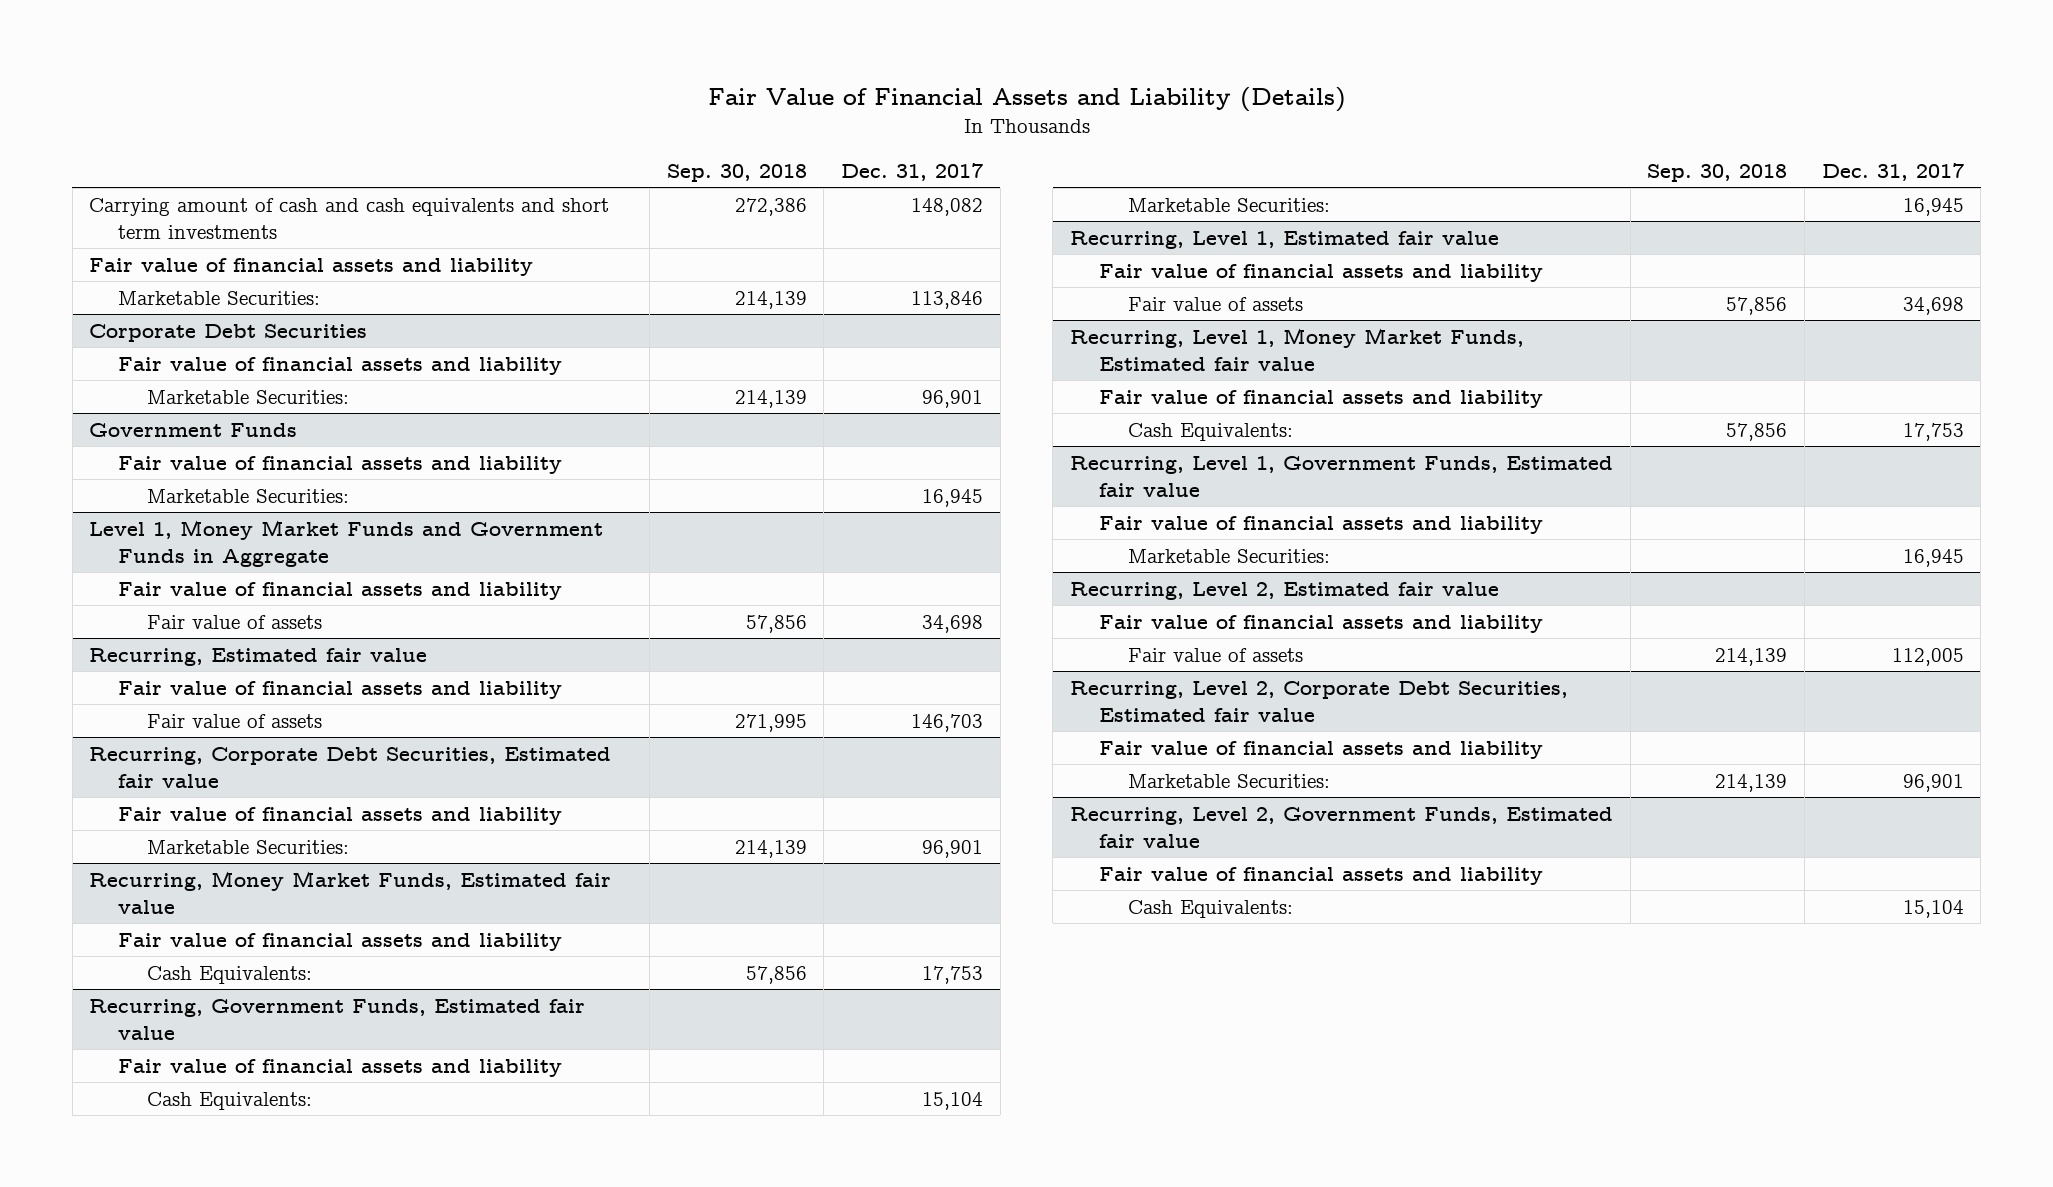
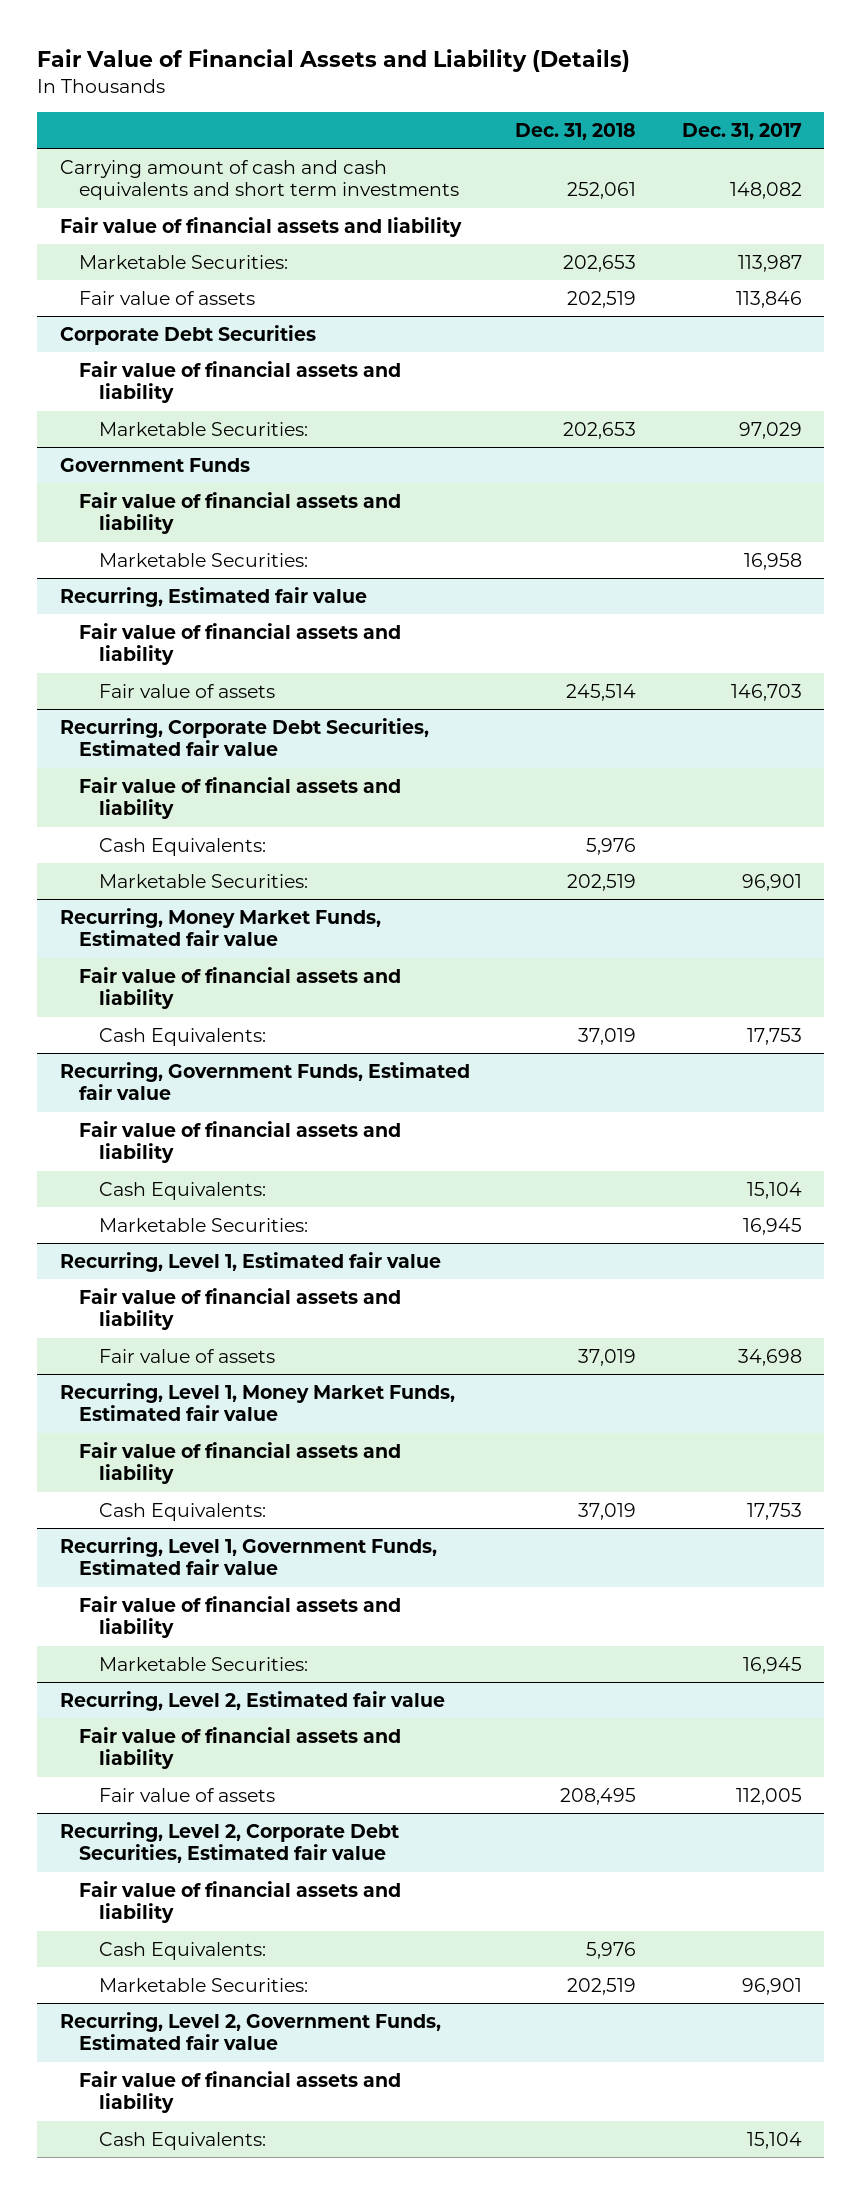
- | Sep. 30, 2018 | Dec. 31, 2017
+ | Dec. 31, 2018 | Dec. 31, 2017
- Marketable Securities: | 214,139 | 113,846
+ Marketable Securities: | 202,653 | 113,987
+ Fair value of assets | 202,519 | 113,846
@ Corporate Debt Securities
- Marketable Securities: | 214,139 | 96,901
+ Marketable Securities: | 202,653 | 97,029
@ Government Funds
- Marketable Securities: | | 16,945
- Level 1, Money Market Funds and Government Funds in Aggregate
- Fair value of financial assets and liability
- Fair value of assets | 57,856 | 34,698
@ Government Funds
+ Marketable Securities: | | 16,958
@ Recurring, Corporate Debt Securities, Estimated fair value
+ Cash Equivalents: | 5,976 |
@ Recurring, Level 2, Corporate Debt Securities, Estimated fair value
+ Cash Equivalents: | 5,976 |

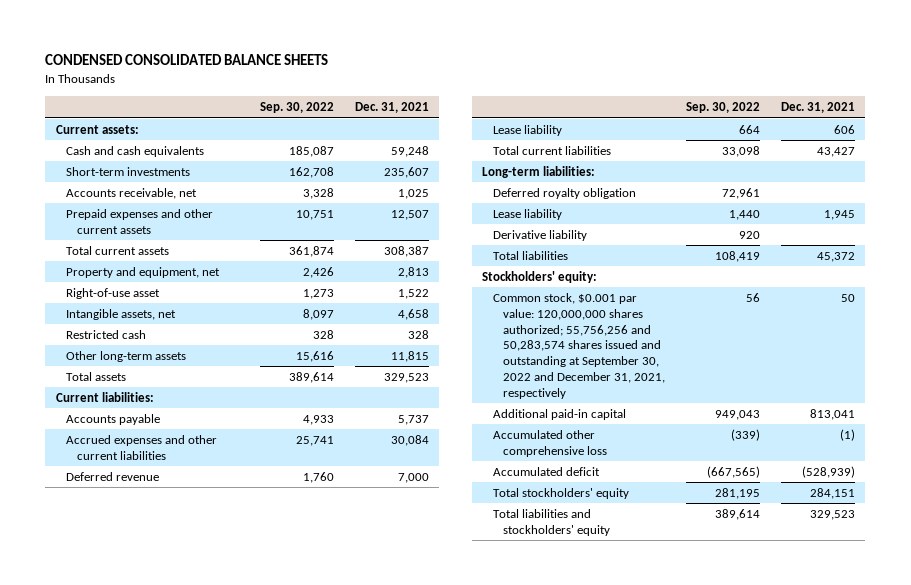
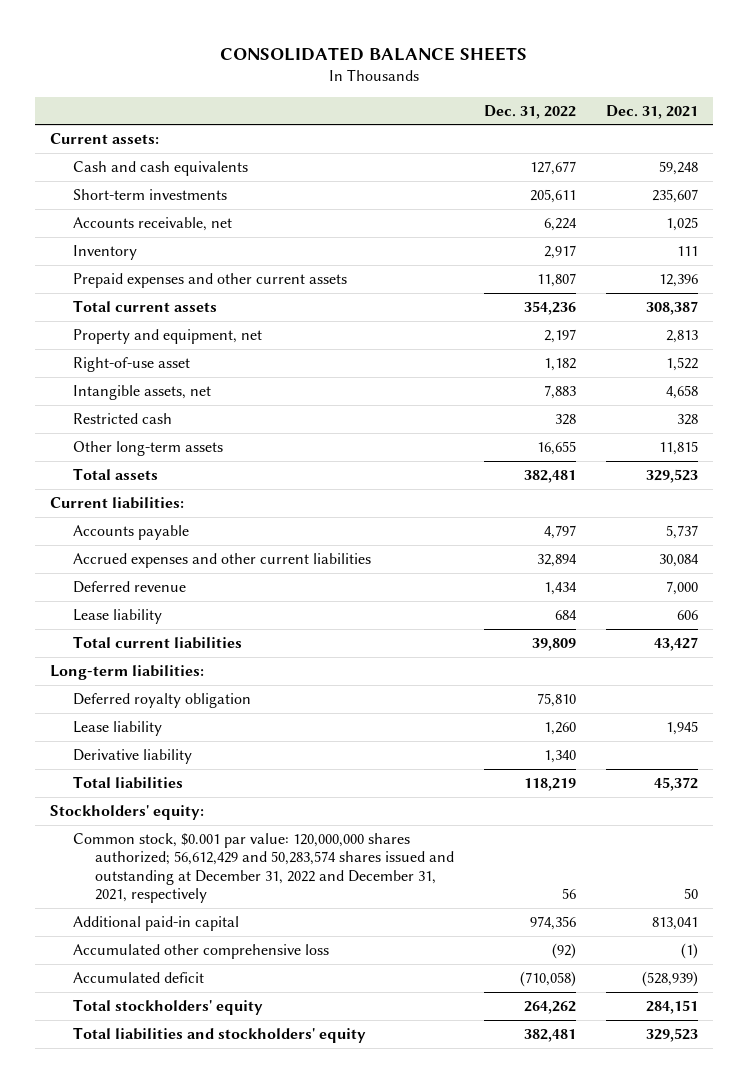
- CONDENSED CONSOLIDATED BALANCE SHEETS
+ CONSOLIDATED BALANCE SHEETS
- | Sep. 30, 2022 | Dec. 31, 2021
+ | Dec. 31, 2022 | Dec. 31, 2021
- Prepaid expenses and other current assets | 10,751 | 12,507
+ Inventory | 2,917 | 111
+ Prepaid expenses and other current assets | 11,807 | 12,396
- Common stock, $0.001 par value: 120,000,000 shares authorized; 55,756,256 and 50,283,574 shares issued and outstanding at September 30, 2022 and December 31, 2021, respectively | 56 | 50
+ Common stock, $0.001 par value: 120,000,000 shares authorized; 56,612,429 and 50,283,574 shares issued and outstanding at December 31, 2022 and December 31, 2021, respectively | 56 | 50

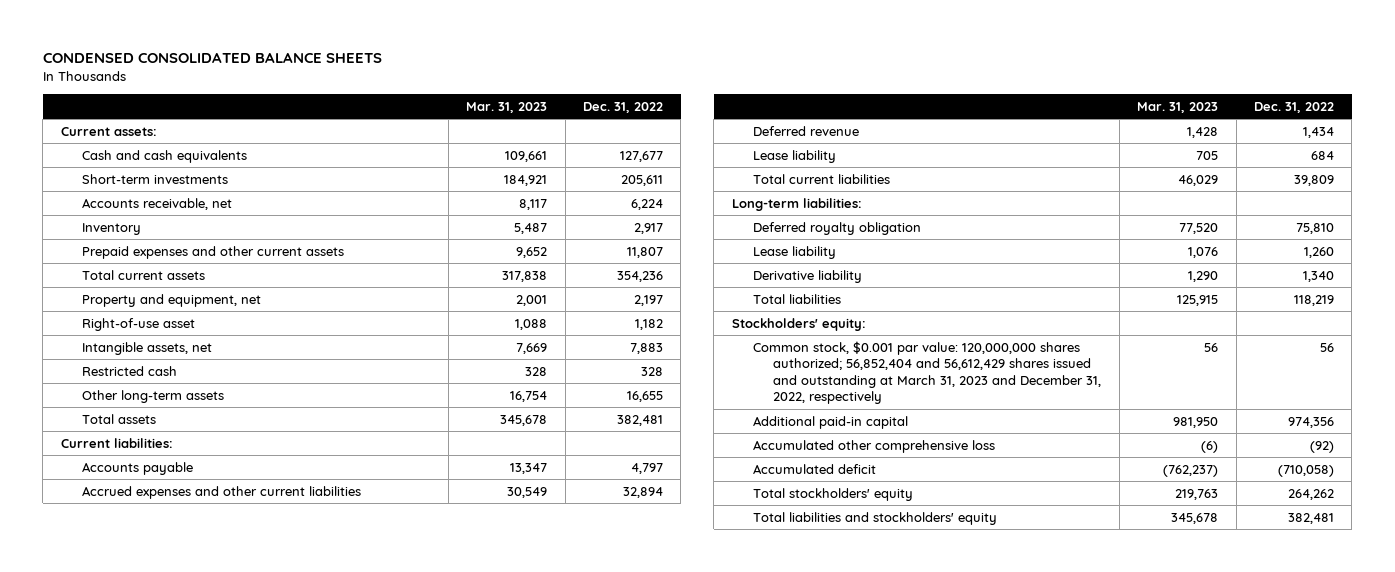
- CONSOLIDATED BALANCE SHEETS
+ CONDENSED CONSOLIDATED BALANCE SHEETS
- | Dec. 31, 2022 | Dec. 31, 2021
+ | Mar. 31, 2023 | Dec. 31, 2022
- Common stock, $0.001 par value: 120,000,000 shares authorized; 56,612,429 and 50,283,574 shares issued and outstanding at December 31, 2022 and December 31, 2021, respectively | 56 | 50
+ Common stock, $0.001 par value: 120,000,000 shares authorized; 56,852,404 and 56,612,429 shares issued and outstanding at March 31, 2023 and December 31, 2022, respectively | 56 | 56

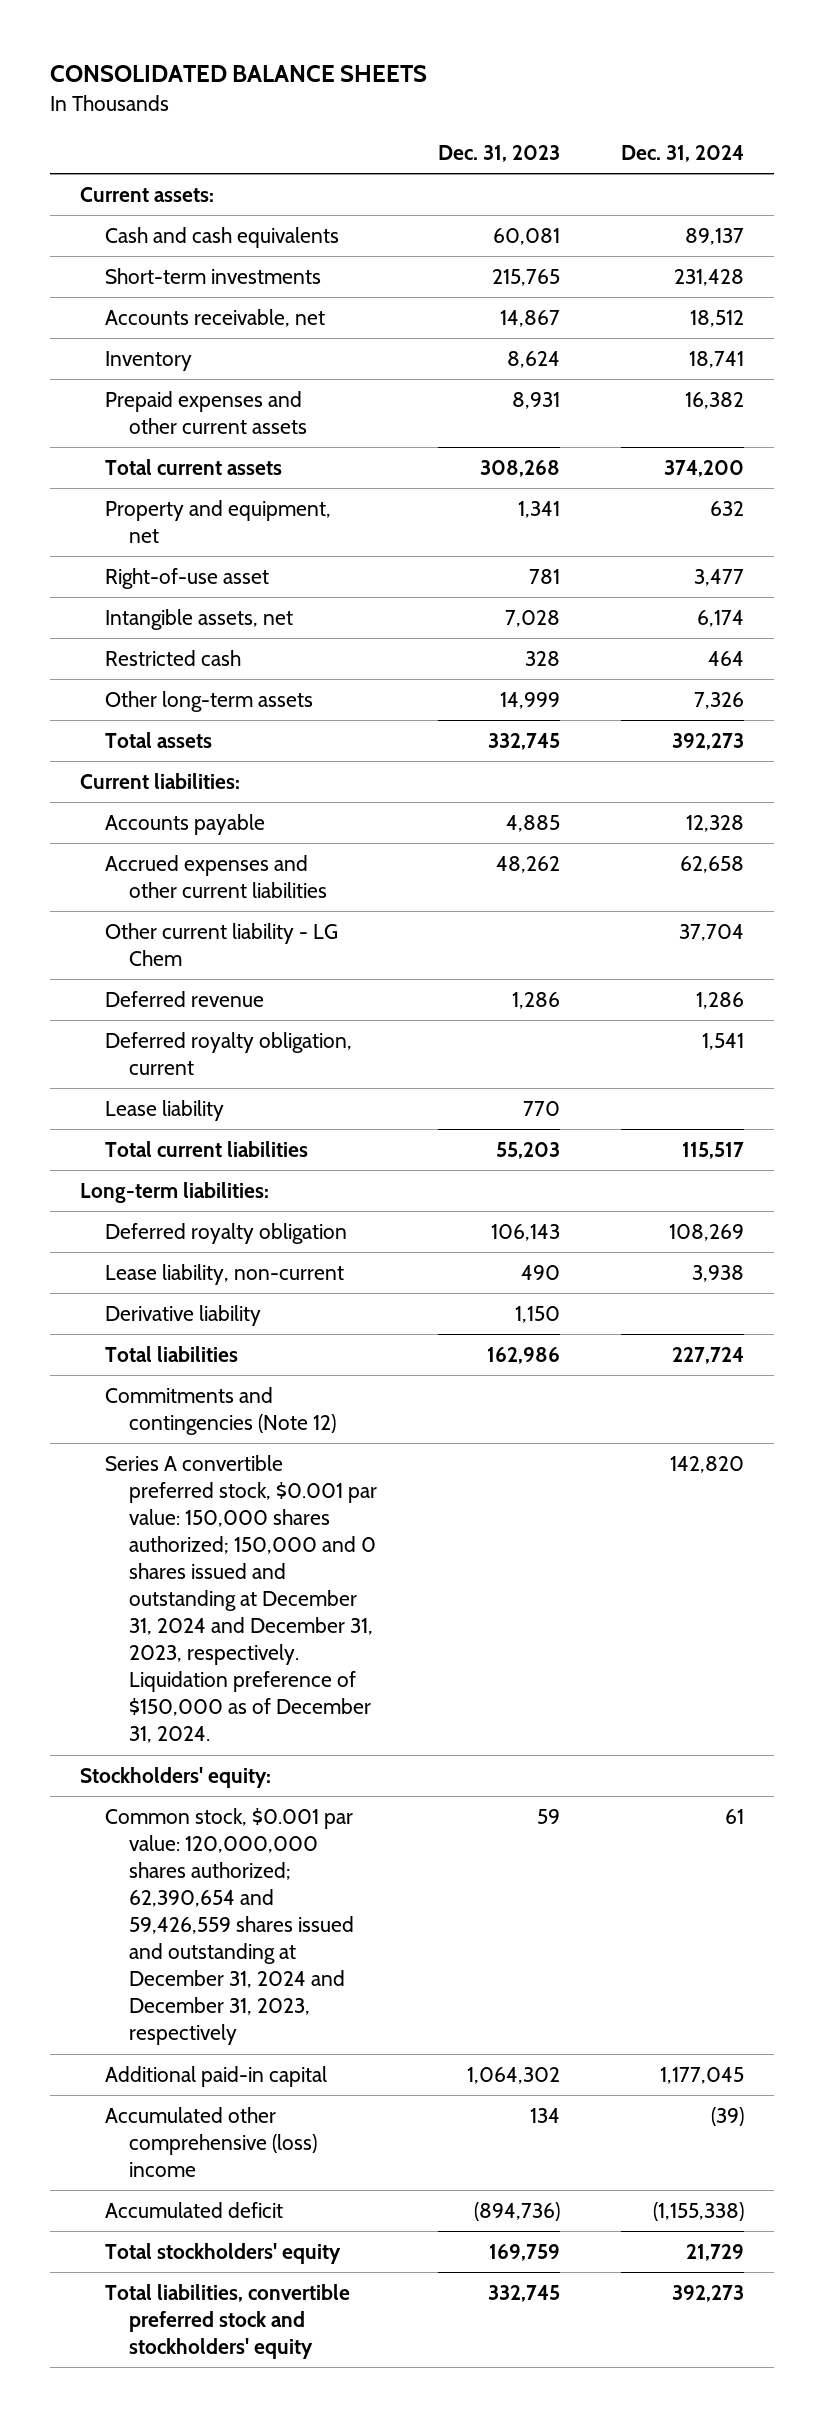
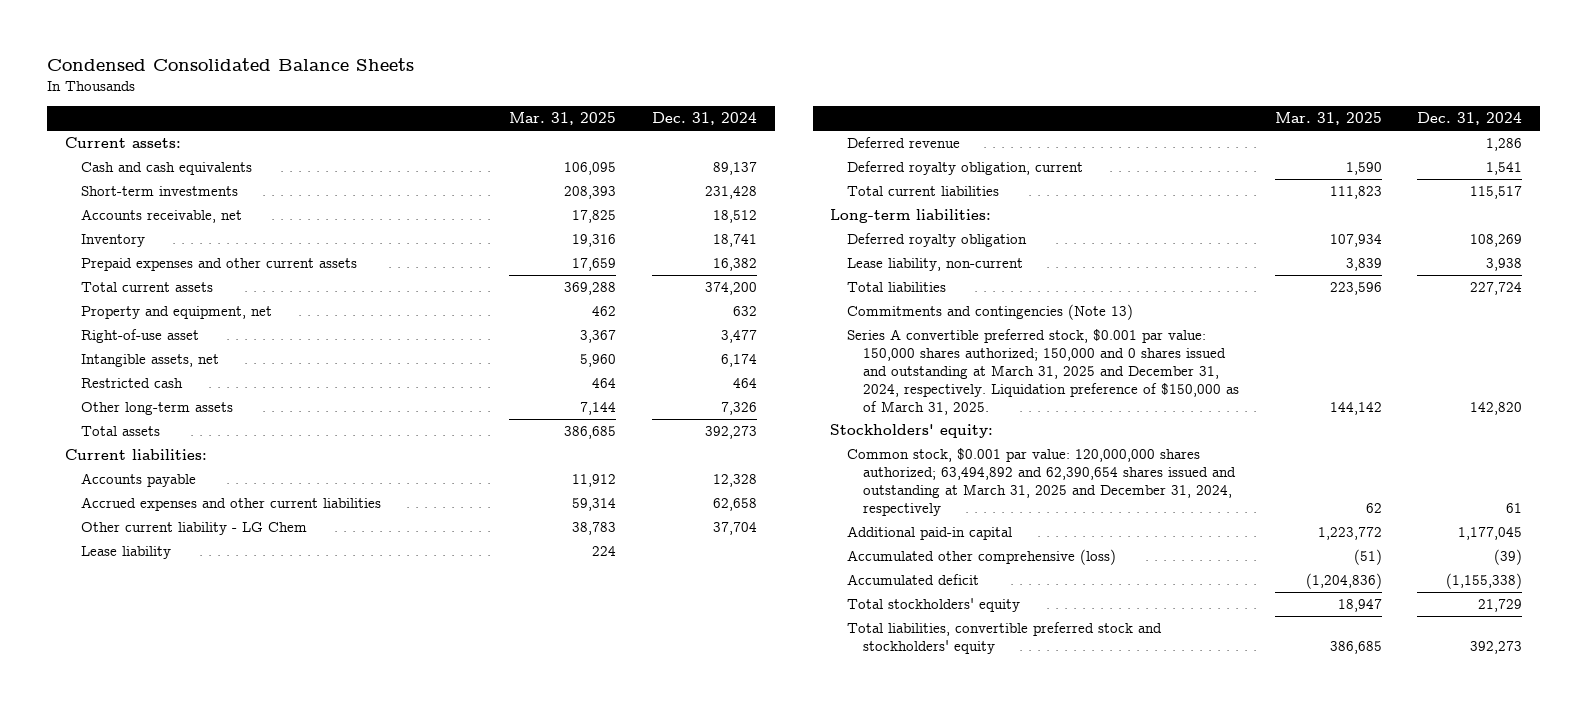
- CONSOLIDATED BALANCE SHEETS
+ Condensed Consolidated Balance Sheets
- | Dec. 31, 2023 | Dec. 31, 2024
+ | Mar. 31, 2025 | Dec. 31, 2024
moved up: Lease liability | 224 |
- Derivative liability | 1,150 |
- Commitments and contingencies (Note 12)
- Series A convertible preferred stock, $0.001 par value: 150,000 shares authorized; 150,000 and 0 shares issued and outstanding at December 31, 2024 and December 31, 2023, respectively. Liquidation preference of $150,000 as of December 31, 2024. | | 142,820
+ Commitments and contingencies (Note 13)
+ Series A convertible preferred stock, $0.001 par value: 150,000 shares authorized; 150,000 and 0 shares issued and outstanding at March 31, 2025 and December 31, 2024, respectively. Liquidation preference of $150,000 as of March 31, 2025. | 144,142 | 142,820
- Common stock, $0.001 par value: 120,000,000 shares authorized; 62,390,654 and 59,426,559 shares issued and outstanding at December 31, 2024 and December 31, 2023, respectively | 59 | 61
+ Common stock, $0.001 par value: 120,000,000 shares authorized; 63,494,892 and 62,390,654 shares issued and outstanding at March 31, 2025 and December 31, 2024, respectively | 62 | 61
- Accumulated other comprehensive (loss) income | 134 | (39)
+ Accumulated other comprehensive (loss) | (51) | (39)

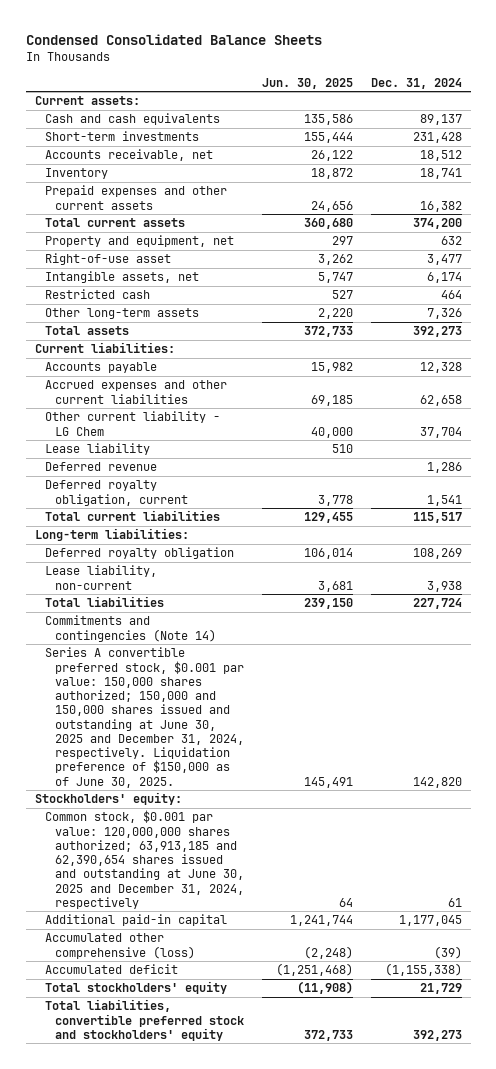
- | Mar. 31, 2025 | Dec. 31, 2024
+ | Jun. 30, 2025 | Dec. 31, 2024
- Commitments and contingencies (Note 13)
- Series A convertible preferred stock, $0.001 par value: 150,000 shares authorized; 150,000 and 0 shares issued and outstanding at March 31, 2025 and December 31, 2024, respectively. Liquidation preference of $150,000 as of March 31, 2025. | 144,142 | 142,820
+ Commitments and contingencies (Note 14)
+ Series A convertible preferred stock, $0.001 par value: 150,000 shares authorized; 150,000 and 150,000 shares issued and outstanding at June 30, 2025 and December 31, 2024, respectively. Liquidation preference of $150,000 as of June 30, 2025. | 145,491 | 142,820
- Common stock, $0.001 par value: 120,000,000 shares authorized; 63,494,892 and 62,390,654 shares issued and outstanding at March 31, 2025 and December 31, 2024, respectively | 62 | 61
+ Common stock, $0.001 par value: 120,000,000 shares authorized; 63,913,185 and 62,390,654 shares issued and outstanding at June 30, 2025 and December 31, 2024, respectively | 64 | 61

